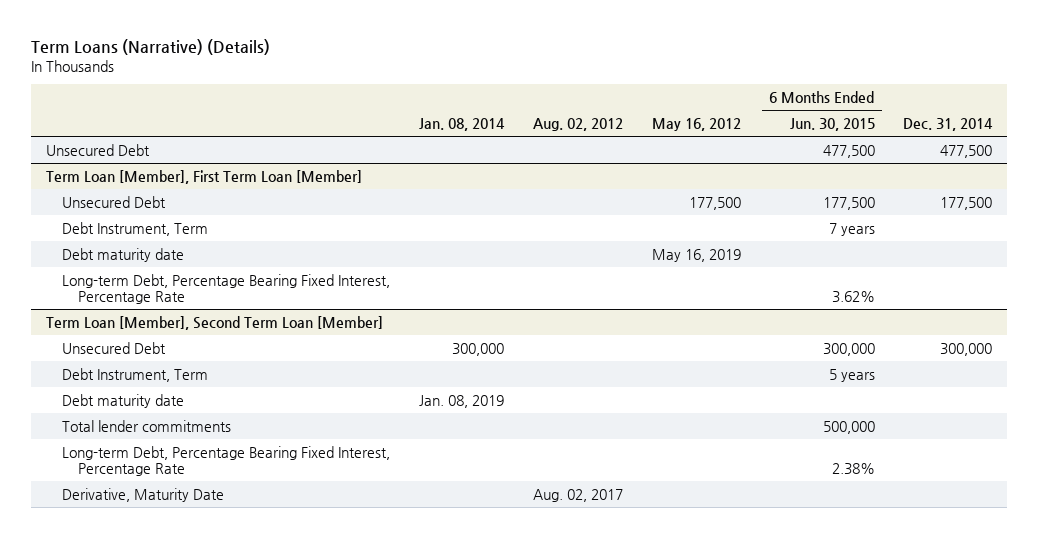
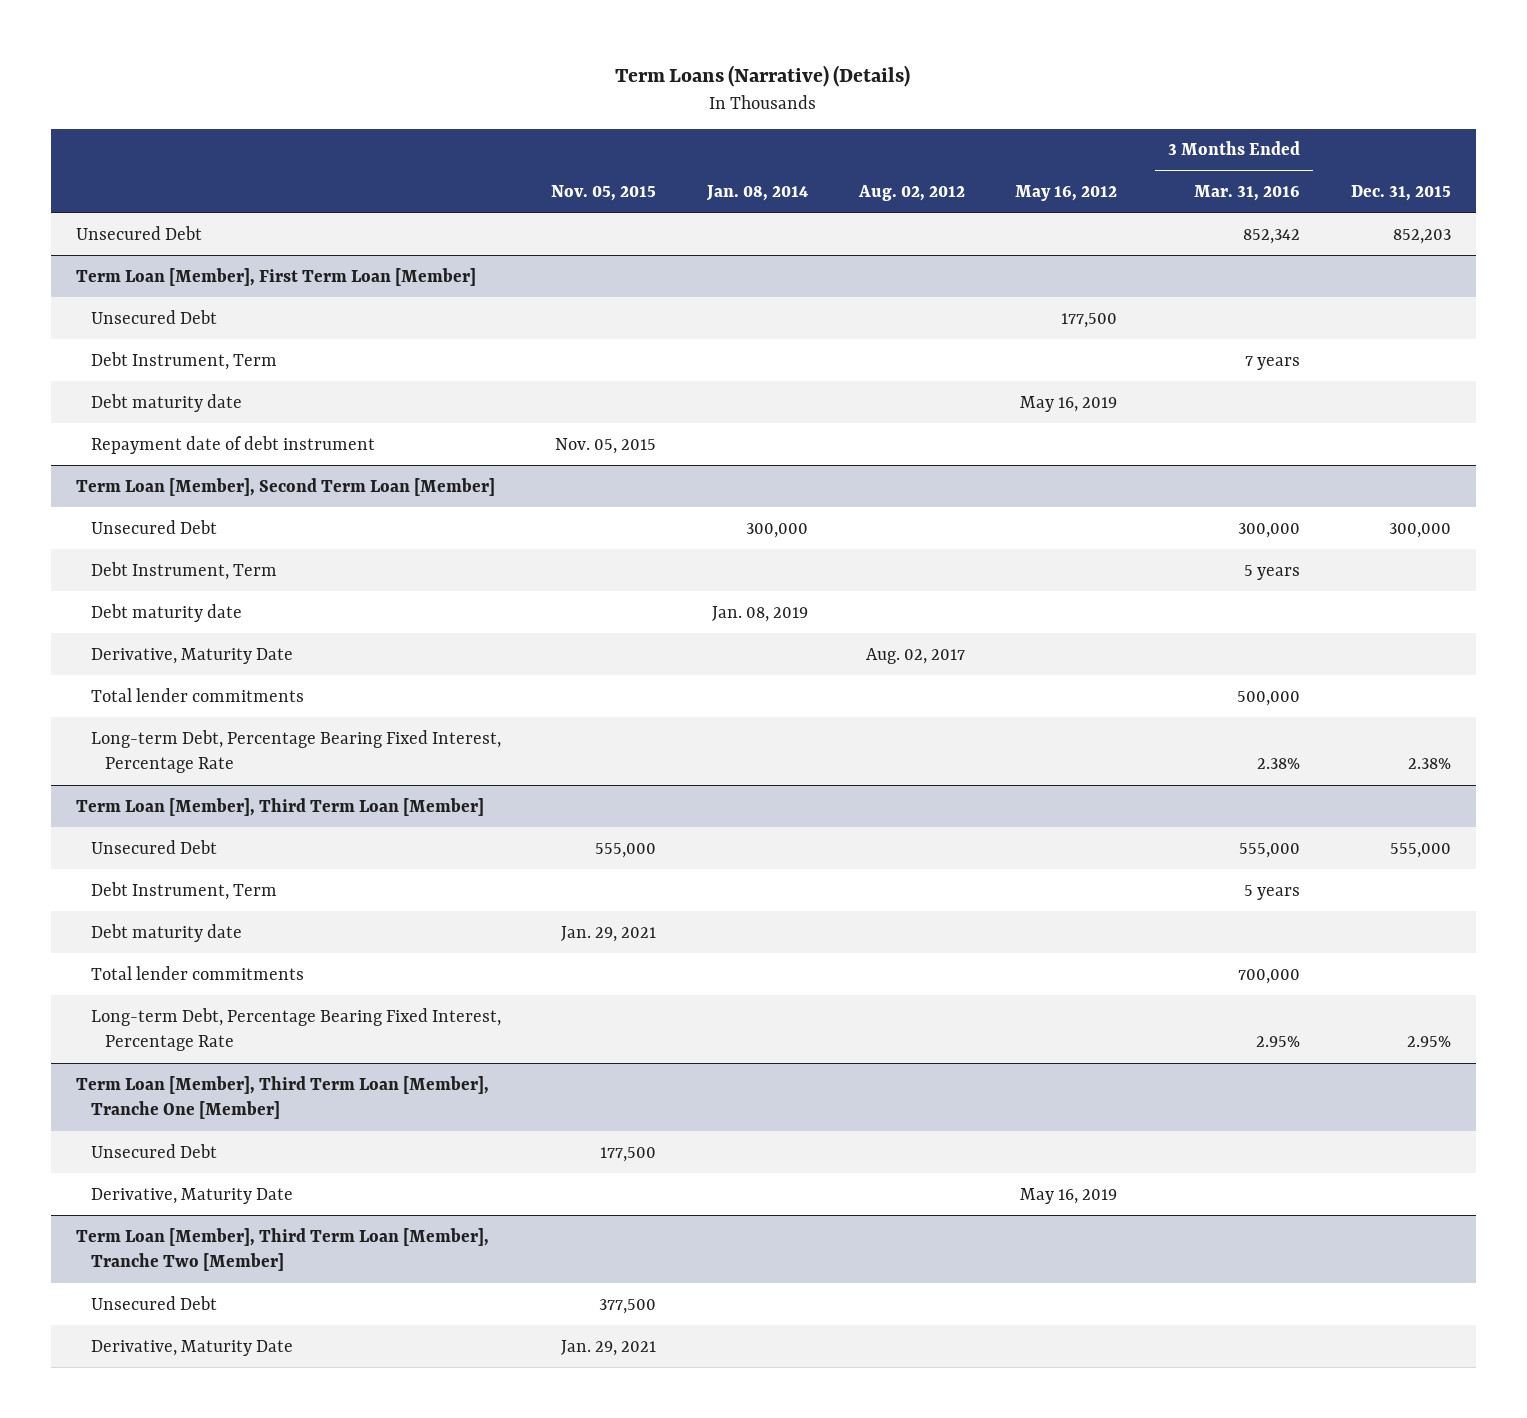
- | Jan. 08, 2014 | Aug. 02, 2012 | May 16, 2012 | 6 Months Ended Jun. 30, 2015 | Dec. 31, 2014
+ | Nov. 05, 2015 | Jan. 08, 2014 | Aug. 02, 2012 | May 16, 2012 | 3 Months Ended Mar. 31, 2016 | Dec. 31, 2015
@ Term Loan [Member], First Term Loan [Member]
- Long-term Debt, Percentage Bearing Fixed Interest, Percentage Rate | | | | 3.62% |
+ Repayment date of debt instrument | Nov. 05, 2015 | | | | |
@ Term Loan [Member], Second Term Loan [Member]
moved up: Derivative, Maturity Date | | | Aug. 02, 2017 | | |
+ Term Loan [Member], Third Term Loan [Member]
+ Unsecured Debt | 555,000 | | | | 555,000 | 555,000
+ Debt Instrument, Term | | | | | 5 years |
+ Debt maturity date | Jan. 29, 2021 | | | | |
+ Total lender commitments | | | | | 700,000 |
+ Long-term Debt, Percentage Bearing Fixed Interest, Percentage Rate | | | | | 2.95% | 2.95%
+ Term Loan [Member], Third Term Loan [Member], Tranche One [Member]
+ Unsecured Debt | 177,500 | | | | |
+ Derivative, Maturity Date | | | | May 16, 2019 | |
+ Term Loan [Member], Third Term Loan [Member], Tranche Two [Member]
+ Unsecured Debt | 377,500 | | | | |
+ Derivative, Maturity Date | Jan. 29, 2021 | | | | |

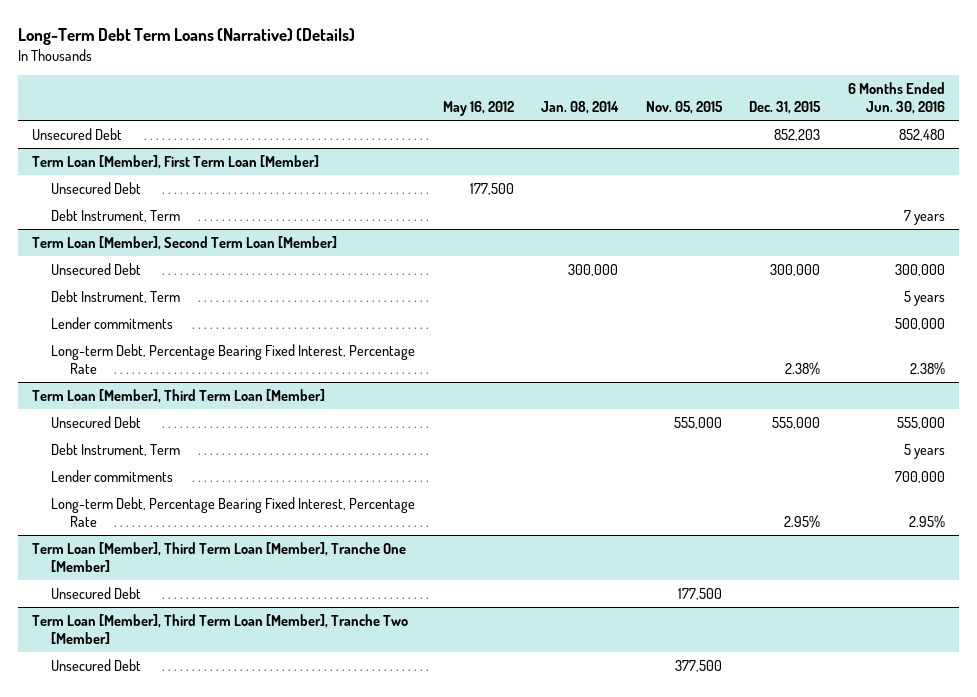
- Term Loans (Narrative) (Details)
+ Long-Term Debt Term Loans (Narrative) (Details)
- | Nov. 05, 2015 | Jan. 08, 2014 | Aug. 02, 2012 | May 16, 2012 | 3 Months Ended Mar. 31, 2016 | Dec. 31, 2015
+ | May 16, 2012 | Jan. 08, 2014 | Nov. 05, 2015 | Dec. 31, 2015 | 6 Months Ended Jun. 30, 2016
@ Term Loan [Member], First Term Loan [Member]
- Debt maturity date | | | | May 16, 2019 | |
- Repayment date of debt instrument | Nov. 05, 2015 | | | | |
@ Term Loan [Member], Second Term Loan [Member]
- Debt maturity date | | Jan. 08, 2019 | | | |
- Derivative, Maturity Date | | | Aug. 02, 2017 | | |
- Total lender commitments | | | | | 500,000 |
+ Lender commitments | | | | | 500,000
@ Term Loan [Member], Third Term Loan [Member]
- Debt maturity date | Jan. 29, 2021 | | | | |
- Total lender commitments | | | | | 700,000 |
+ Lender commitments | | | | | 700,000
@ Term Loan [Member], Third Term Loan [Member], Tranche One [Member]
- Derivative, Maturity Date | | | | May 16, 2019 | |
@ Term Loan [Member], Third Term Loan [Member], Tranche Two [Member]
- Derivative, Maturity Date | Jan. 29, 2021 | | | | |

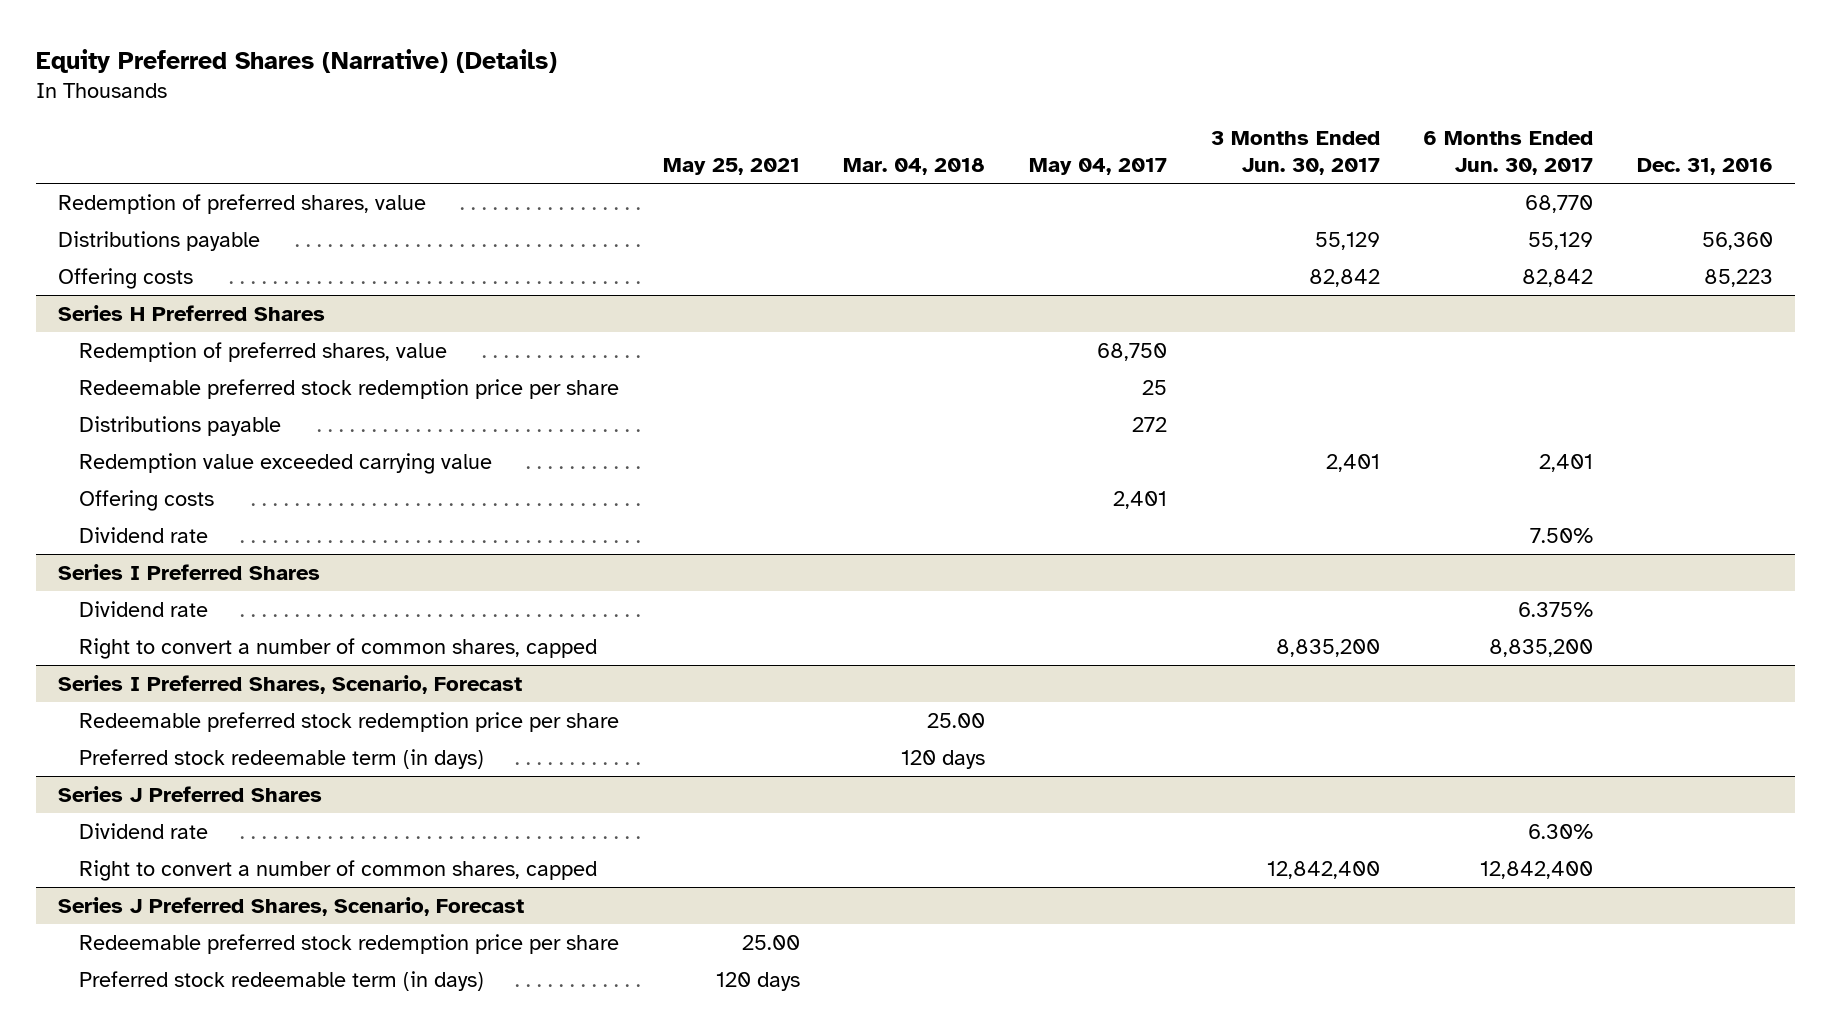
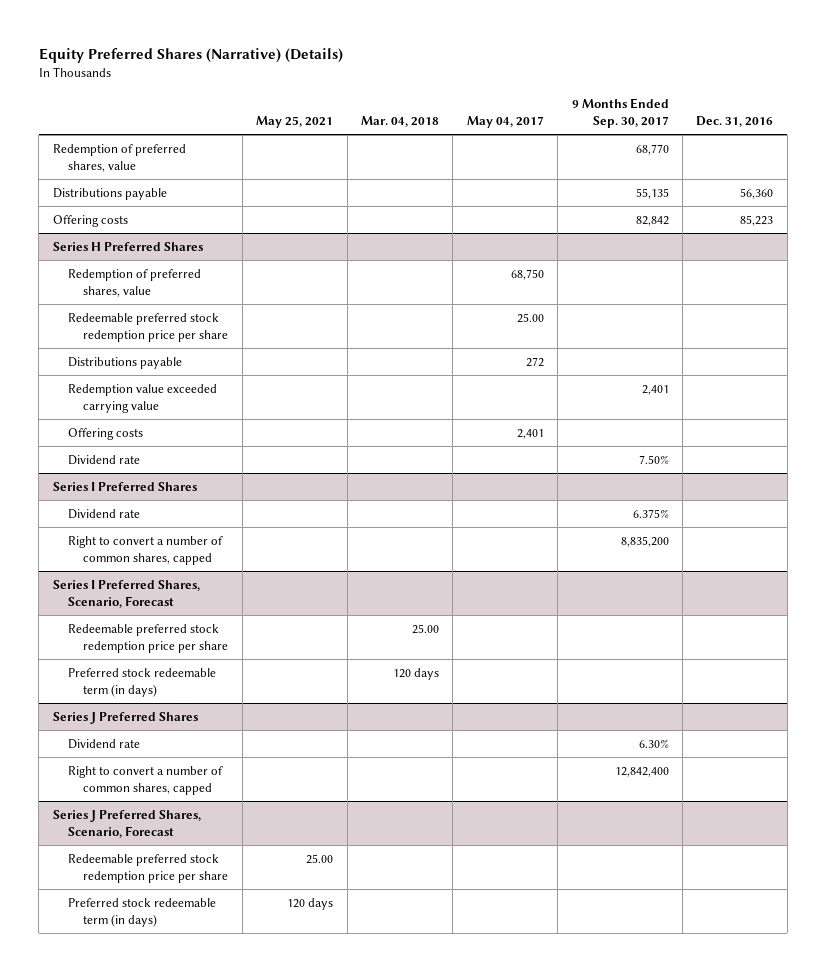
- | May 25, 2021 | Mar. 04, 2018 | May 04, 2017 | 3 Months Ended Jun. 30, 2017 | 6 Months Ended Jun. 30, 2017 | Dec. 31, 2016
+ | May 25, 2021 | Mar. 04, 2018 | May 04, 2017 | 9 Months Ended Sep. 30, 2017 | Dec. 31, 2016
@ Series H Preferred Shares
- Redeemable preferred stock redemption price per share | | | 25 | | |
+ Redeemable preferred stock redemption price per share | | | 25.00 | |

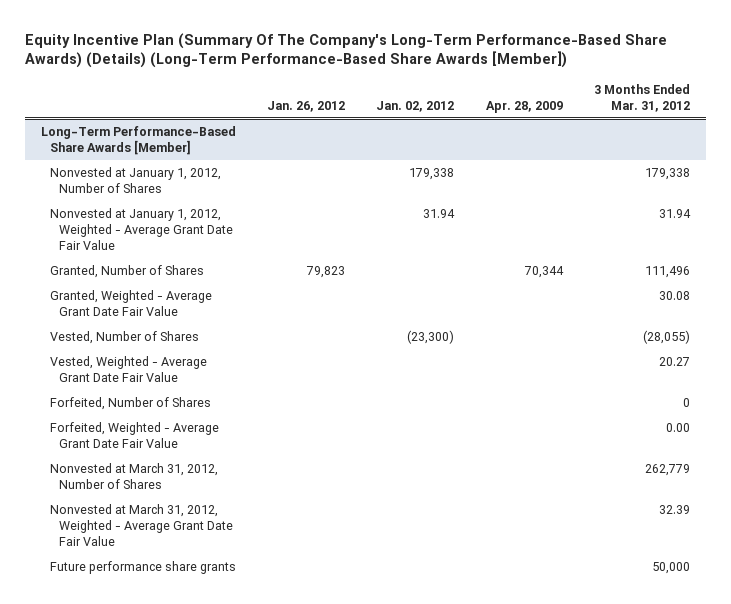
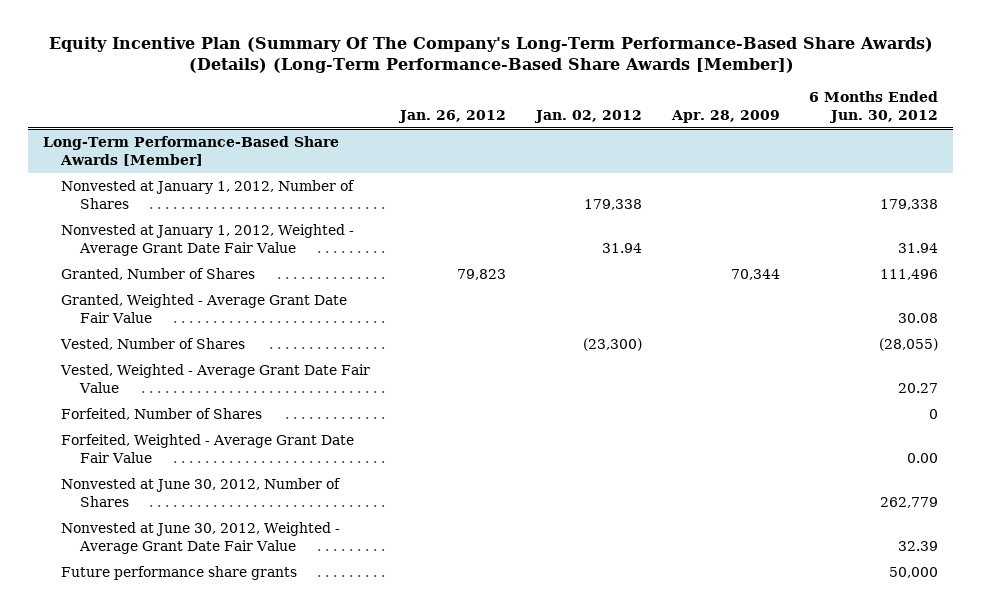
- | Jan. 26, 2012 | Jan. 02, 2012 | Apr. 28, 2009 | 3 Months Ended Mar. 31, 2012
+ | Jan. 26, 2012 | Jan. 02, 2012 | Apr. 28, 2009 | 6 Months Ended Jun. 30, 2012
@ Long-Term Performance-Based Share Awards [Member]
- Nonvested at March 31, 2012, Number of Shares | | | | 262,779
- Nonvested at March 31, 2012, Weighted - Average Grant Date Fair Value | | | | 32.39
+ Nonvested at June 30, 2012, Number of Shares | | | | 262,779
+ Nonvested at June 30, 2012, Weighted - Average Grant Date Fair Value | | | | 32.39

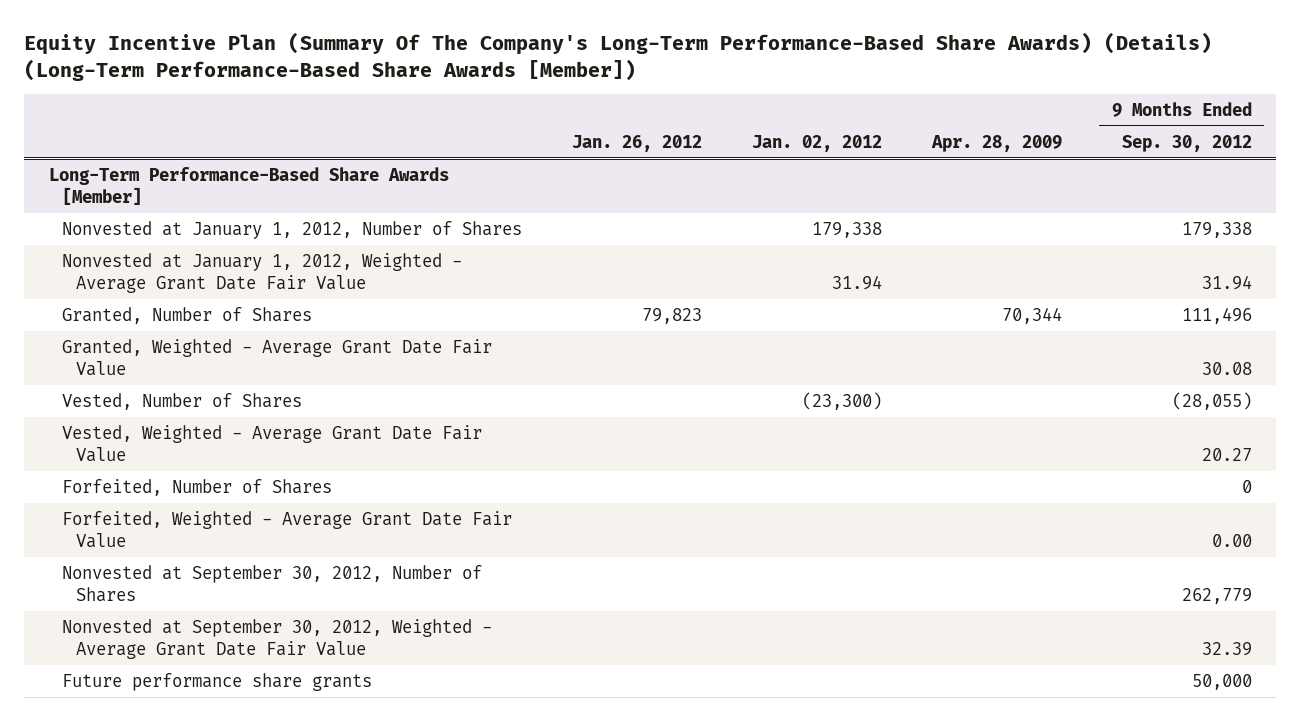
- | Jan. 26, 2012 | Jan. 02, 2012 | Apr. 28, 2009 | 6 Months Ended Jun. 30, 2012
+ | Jan. 26, 2012 | Jan. 02, 2012 | Apr. 28, 2009 | 9 Months Ended Sep. 30, 2012
@ Long-Term Performance-Based Share Awards [Member]
- Nonvested at June 30, 2012, Number of Shares | | | | 262,779
- Nonvested at June 30, 2012, Weighted - Average Grant Date Fair Value | | | | 32.39
+ Nonvested at September 30, 2012, Number of Shares | | | | 262,779
+ Nonvested at September 30, 2012, Weighted - Average Grant Date Fair Value | | | | 32.39

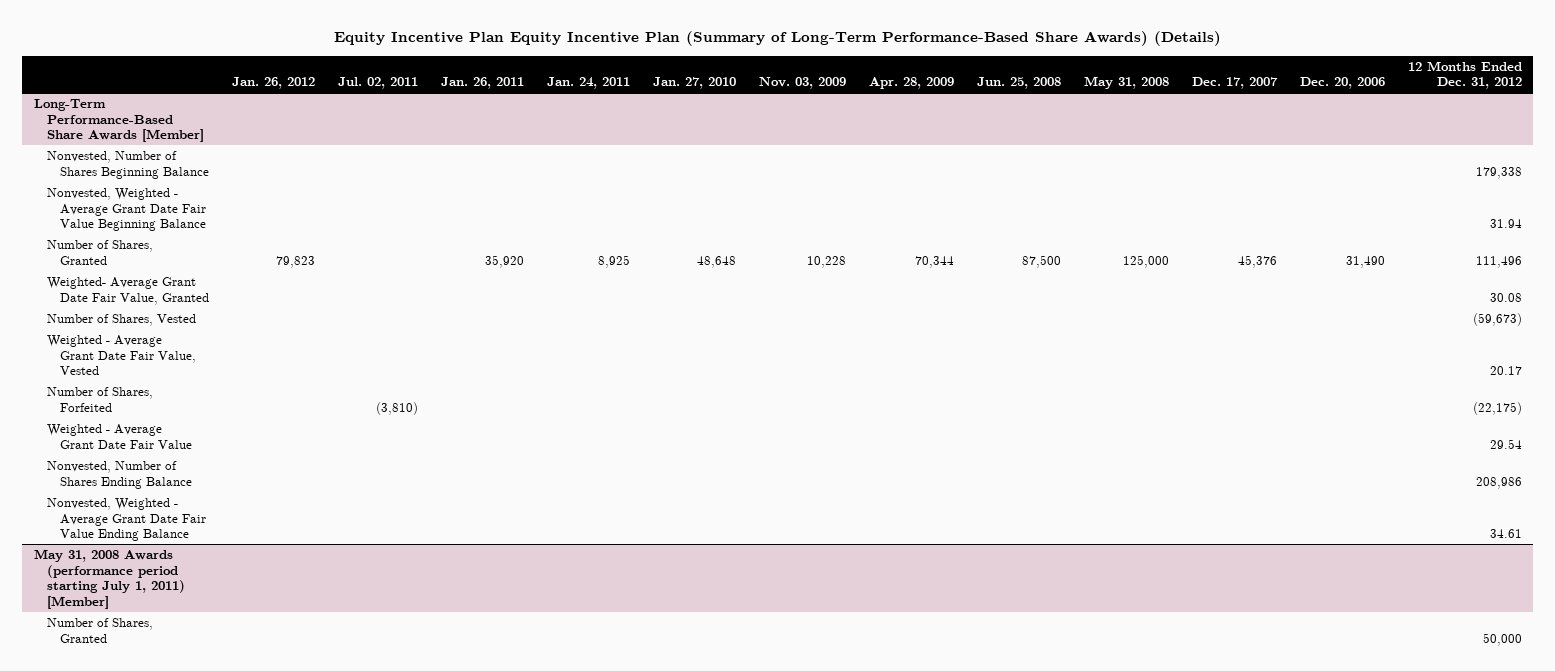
- Equity Incentive Plan (Summary Of The Company's Long-Term Performance-Based Share Awards) (Details) (Long-Term Performance-Based Share Awards [Member])
+ Equity Incentive Plan Equity Incentive Plan (Summary of Long-Term Performance-Based Share Awards) (Details)
- | Jan. 26, 2012 | Jan. 02, 2012 | Apr. 28, 2009 | 9 Months Ended Sep. 30, 2012
+ | Jan. 26, 2012 | Jul. 02, 2011 | Jan. 26, 2011 | Jan. 24, 2011 | Jan. 27, 2010 | Nov. 03, 2009 | Apr. 28, 2009 | Jun. 25, 2008 | May 31, 2008 | Dec. 17, 2007 | Dec. 20, 2006 | 12 Months Ended Dec. 31, 2012
@ Long-Term Performance-Based Share Awards [Member]
- Nonvested at January 1, 2012, Number of Shares | | 179,338 | | 179,338
- Nonvested at January 1, 2012, Weighted - Average Grant Date Fair Value | | 31.94 | | 31.94
- Granted, Number of Shares | 79,823 | | 70,344 | 111,496
- Granted, Weighted - Average Grant Date Fair Value | | | | 30.08
- Vested, Number of Shares | | (23,300) | | (28,055)
- Vested, Weighted - Average Grant Date Fair Value | | | | 20.27
- Forfeited, Number of Shares | | | | 0
- Forfeited, Weighted - Average Grant Date Fair Value | | | | 0.00
- Nonvested at September 30, 2012, Number of Shares | | | | 262,779
- Nonvested at September 30, 2012, Weighted - Average Grant Date Fair Value | | | | 32.39
- Future performance share grants | | | | 50,000
+ Nonvested, Number of Shares Beginning Balance | | | | | | | | | | | | 179,338
+ Nonvested, Weighted - Average Grant Date Fair Value Beginning Balance | | | | | | | | | | | | 31.94
+ Number of Shares, Granted | 79,823 | | 35,920 | 8,925 | 48,648 | 10,228 | 70,344 | 87,500 | 125,000 | 45,376 | 31,490 | 111,496
+ Weighted- Average Grant Date Fair Value, Granted | | | | | | | | | | | | 30.08
+ Number of Shares, Vested | | | | | | | | | | | | (59,673)
+ Weighted - Average Grant Date Fair Value, Vested | | | | | | | | | | | | 20.17
+ Number of Shares, Forfeited | | (3,810) | | | | | | | | | | (22,175)
+ Weighted - Average Grant Date Fair Value | | | | | | | | | | | | 29.54
+ Nonvested, Number of Shares Ending Balance | | | | | | | | | | | | 208,986
+ Nonvested, Weighted - Average Grant Date Fair Value Ending Balance | | | | | | | | | | | | 34.61
+ May 31, 2008 Awards (performance period starting July 1, 2011) [Member]
+ Number of Shares, Granted | | | | | | | | | | | | 50,000

